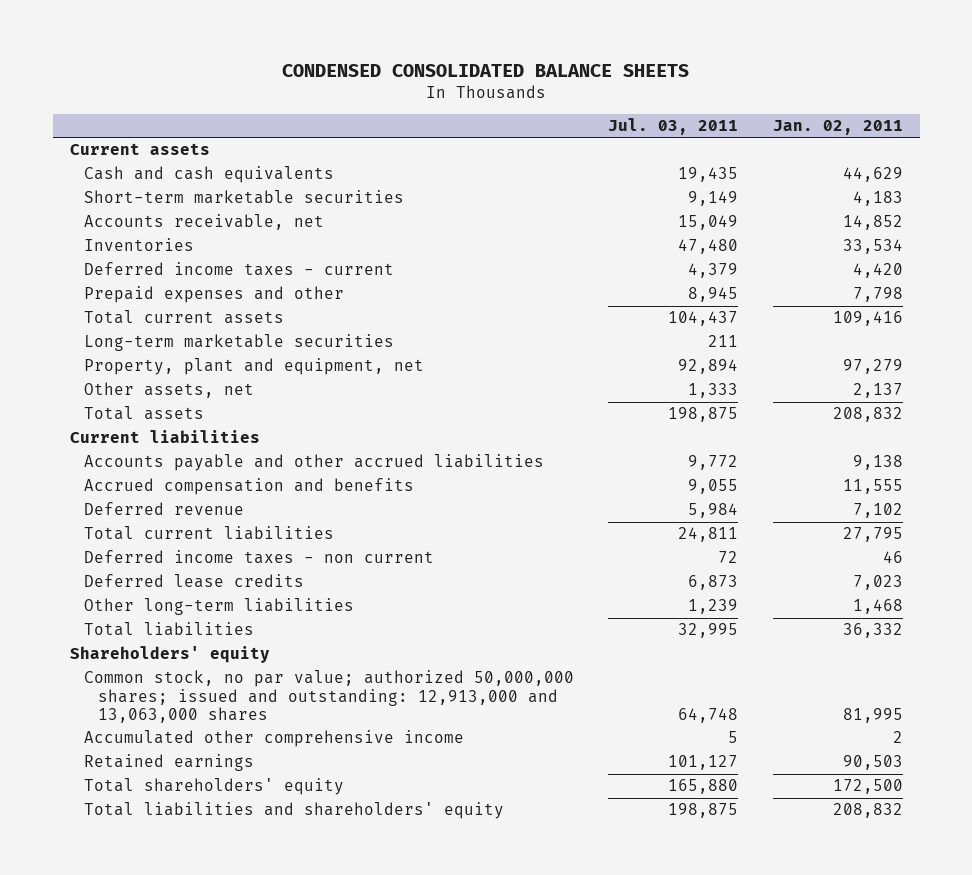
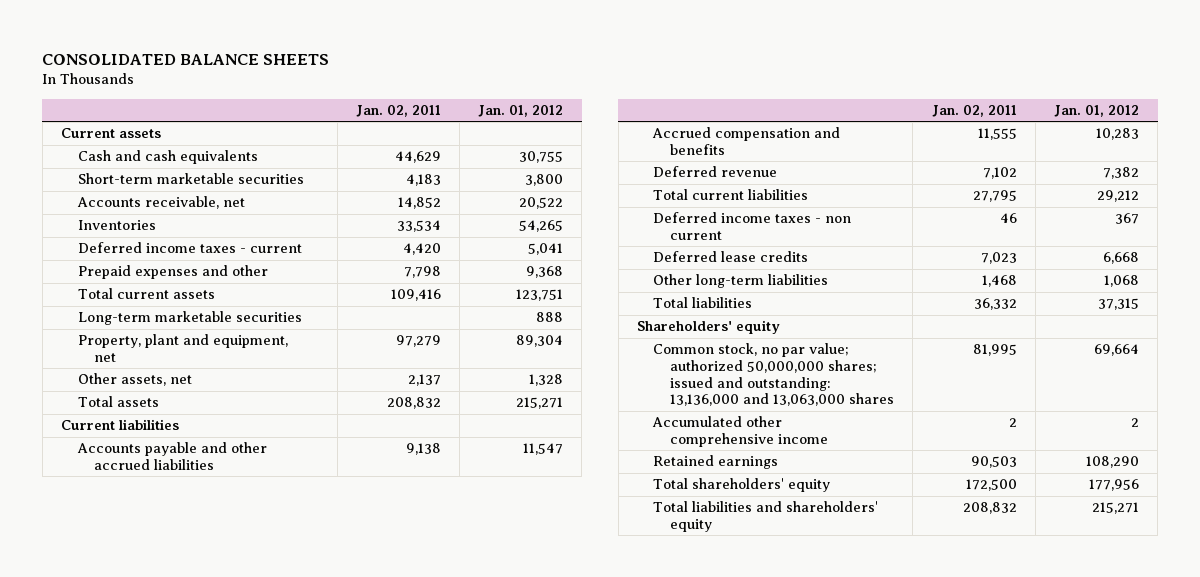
- CONDENSED CONSOLIDATED BALANCE SHEETS
+ CONSOLIDATED BALANCE SHEETS
- | Jul. 03, 2011 | Jan. 02, 2011
+ | Jan. 02, 2011 | Jan. 01, 2012
- Common stock, no par value; authorized 50,000,000 shares; issued and outstanding: 12,913,000 and 13,063,000 shares | 64,748 | 81,995
+ Common stock, no par value; authorized 50,000,000 shares; issued and outstanding: 13,136,000 and 13,063,000 shares | 81,995 | 69,664

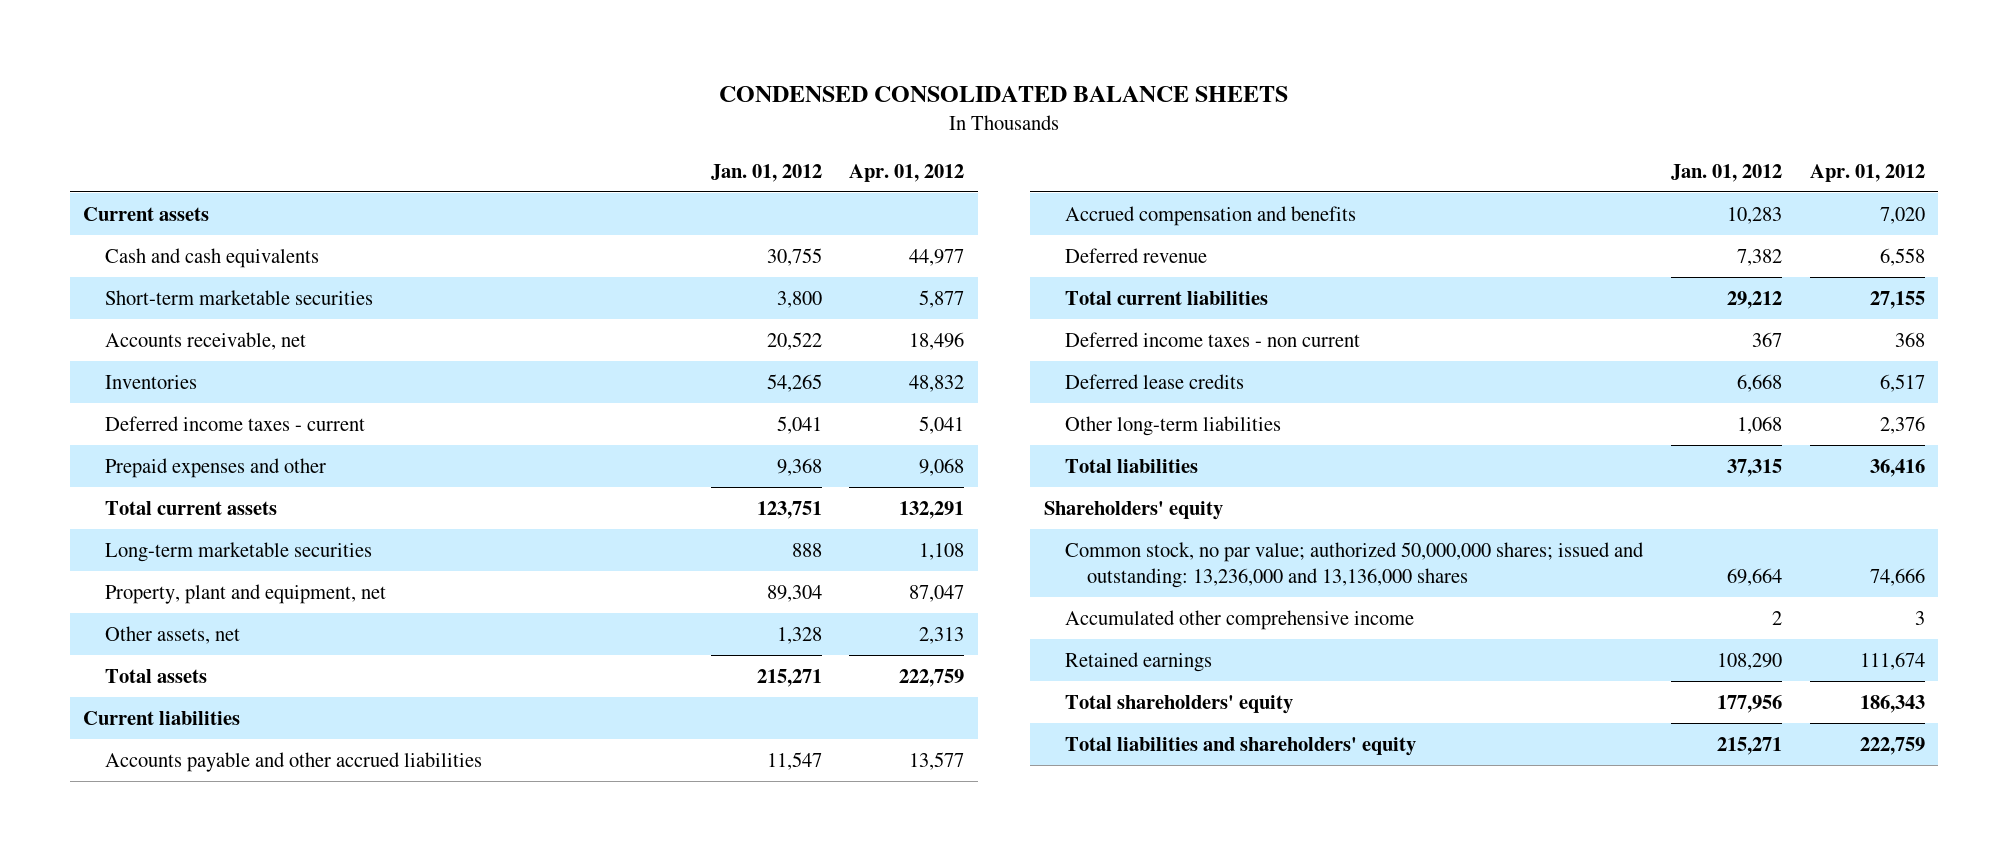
- CONSOLIDATED BALANCE SHEETS
+ CONDENSED CONSOLIDATED BALANCE SHEETS
- | Jan. 02, 2011 | Jan. 01, 2012
+ | Jan. 01, 2012 | Apr. 01, 2012
- Common stock, no par value; authorized 50,000,000 shares; issued and outstanding: 13,136,000 and 13,063,000 shares | 81,995 | 69,664
+ Common stock, no par value; authorized 50,000,000 shares; issued and outstanding: 13,236,000 and 13,136,000 shares | 69,664 | 74,666

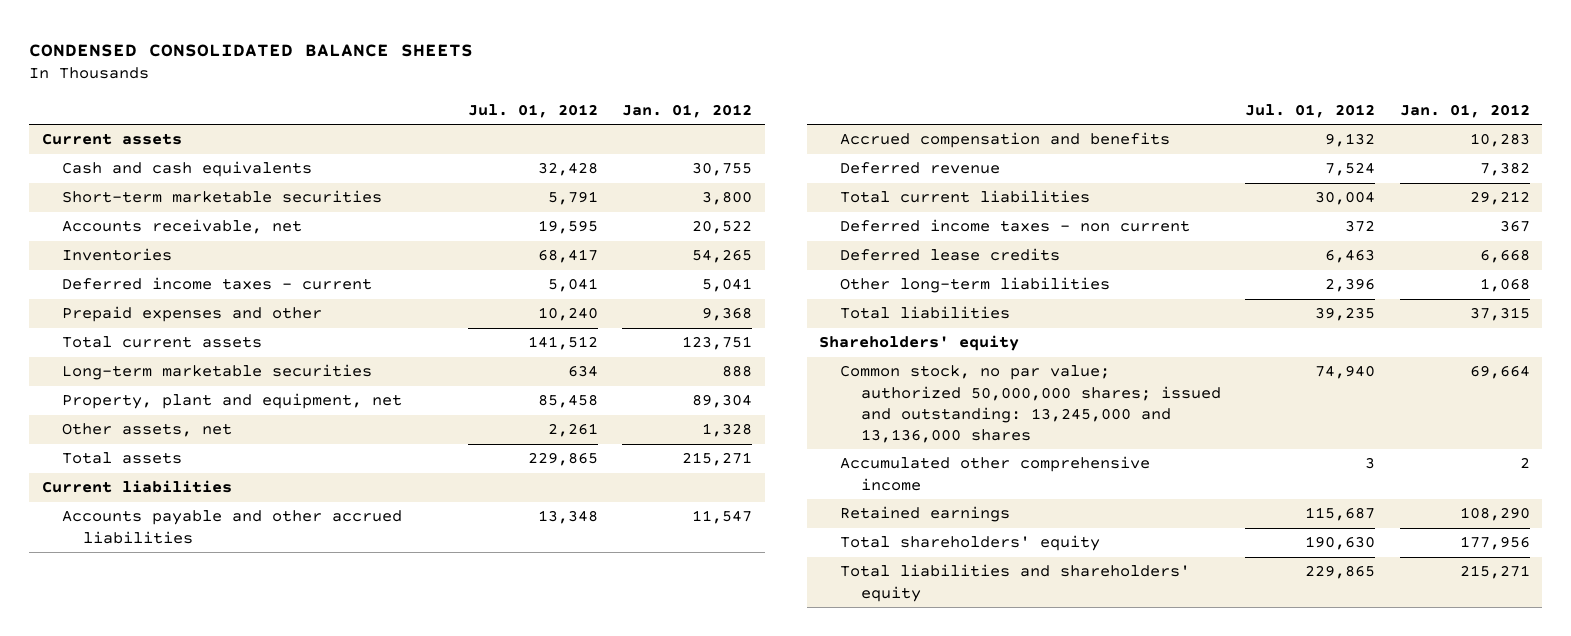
- | Jan. 01, 2012 | Apr. 01, 2012
+ | Jul. 01, 2012 | Jan. 01, 2012
- Common stock, no par value; authorized 50,000,000 shares; issued and outstanding: 13,236,000 and 13,136,000 shares | 69,664 | 74,666
+ Common stock, no par value; authorized 50,000,000 shares; issued and outstanding: 13,245,000 and 13,136,000 shares | 74,940 | 69,664

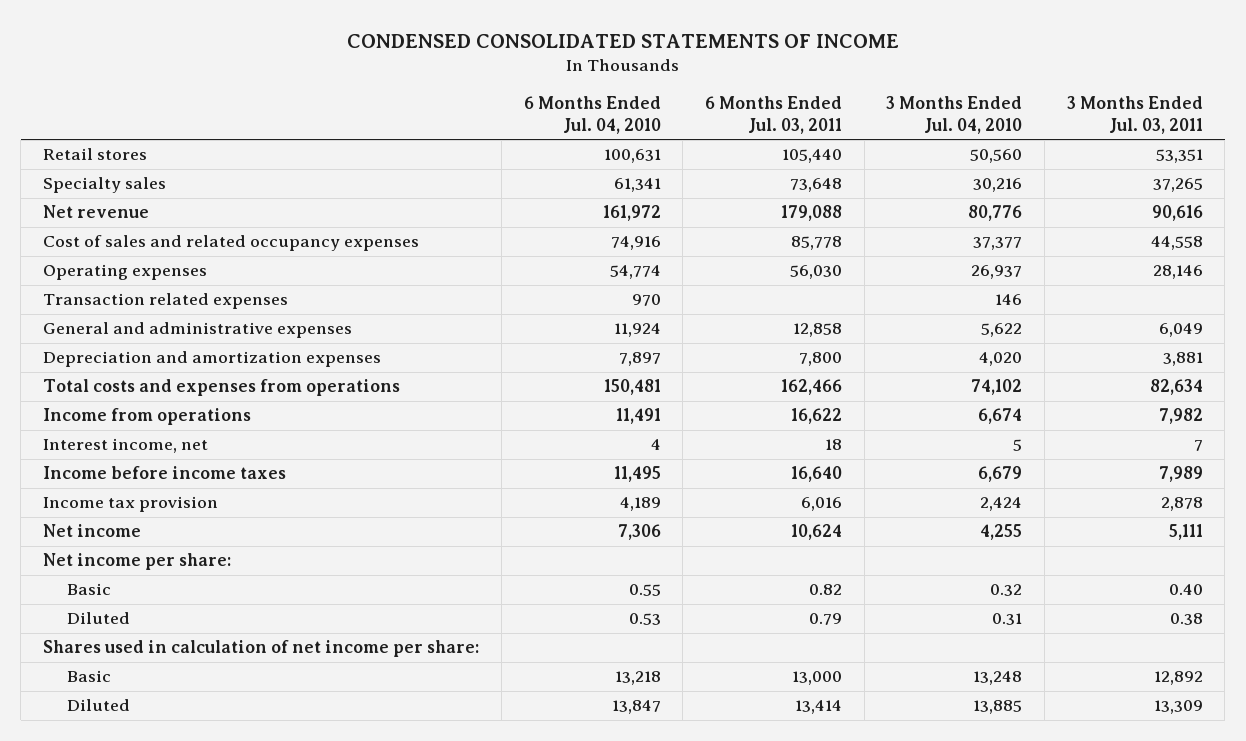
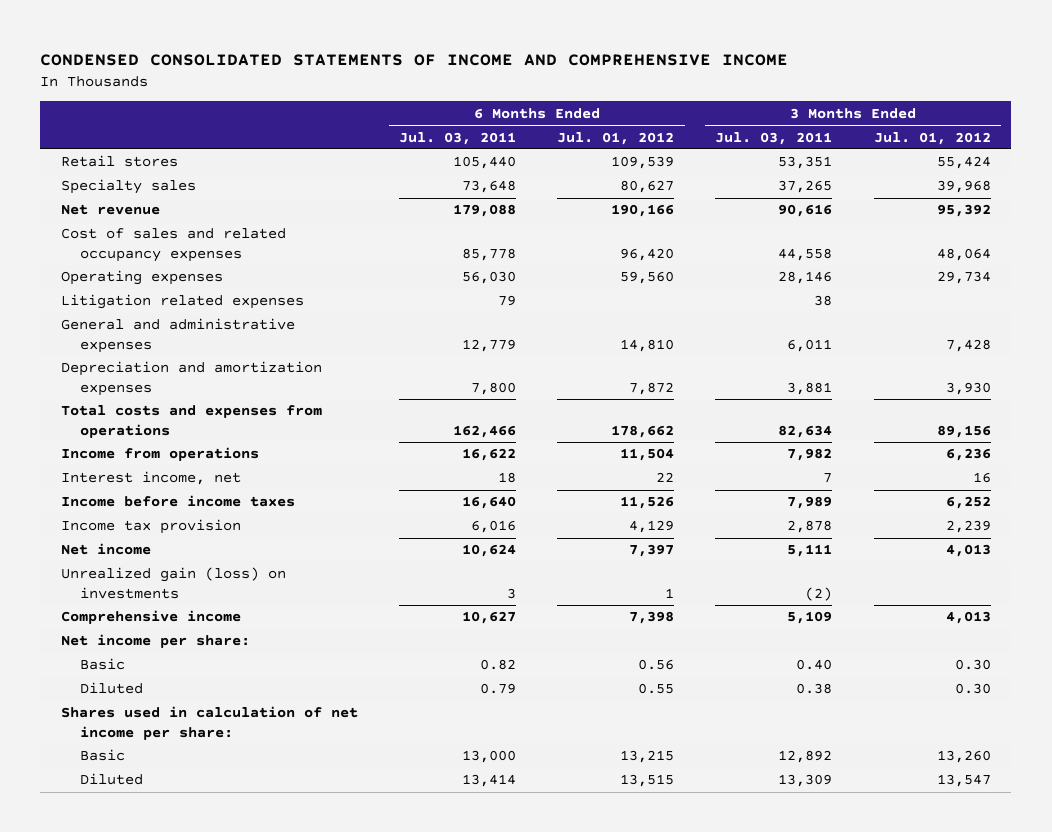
- CONDENSED CONSOLIDATED STATEMENTS OF INCOME
+ CONDENSED CONSOLIDATED STATEMENTS OF INCOME AND COMPREHENSIVE INCOME
- | 6 Months Ended Jul. 04, 2010 | 6 Months Ended Jul. 03, 2011 | 3 Months Ended Jul. 04, 2010 | 3 Months Ended Jul. 03, 2011
+ | 6 Months Ended Jul. 03, 2011 | 6 Months Ended Jul. 01, 2012 | 3 Months Ended Jul. 03, 2011 | 3 Months Ended Jul. 01, 2012
- Transaction related expenses | 970 | | 146 |
- General and administrative expenses | 11,924 | 12,858 | 5,622 | 6,049
+ Litigation related expenses | 79 | | 38 |
+ General and administrative expenses | 12,779 | 14,810 | 6,011 | 7,428
+ Unrealized gain (loss) on investments | 3 | 1 | (2) |
+ Comprehensive income | 10,627 | 7,398 | 5,109 | 4,013

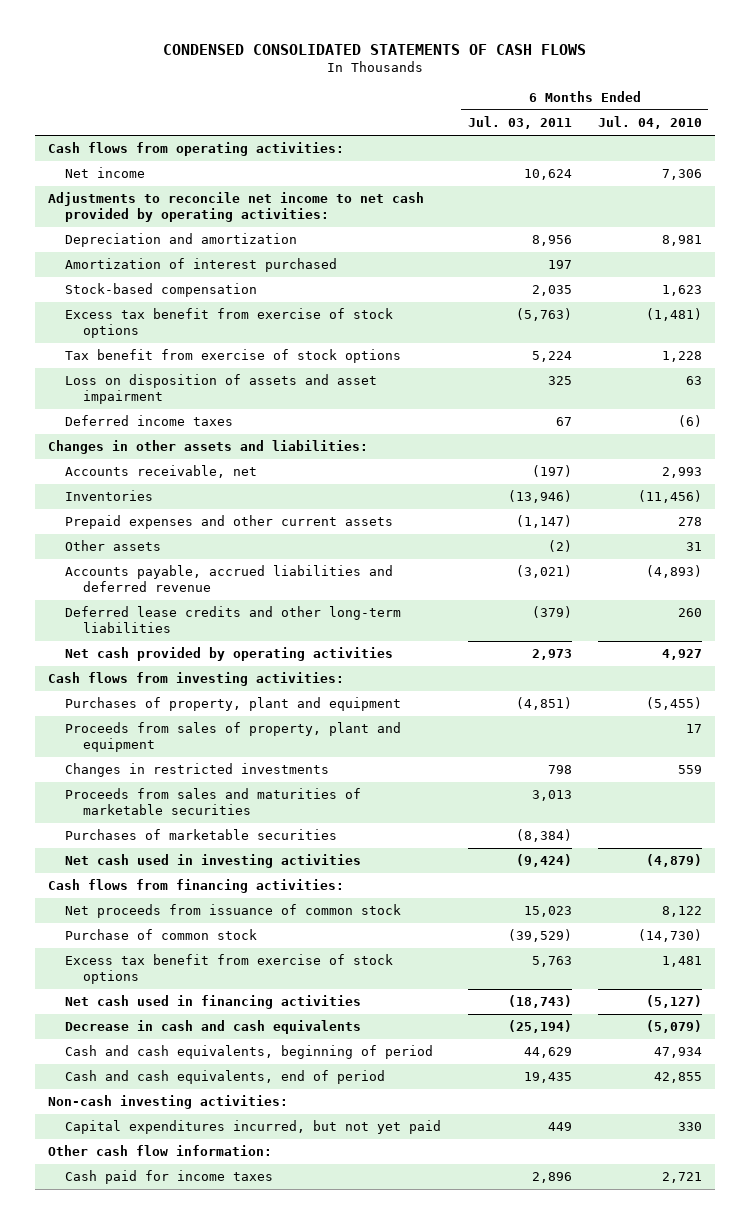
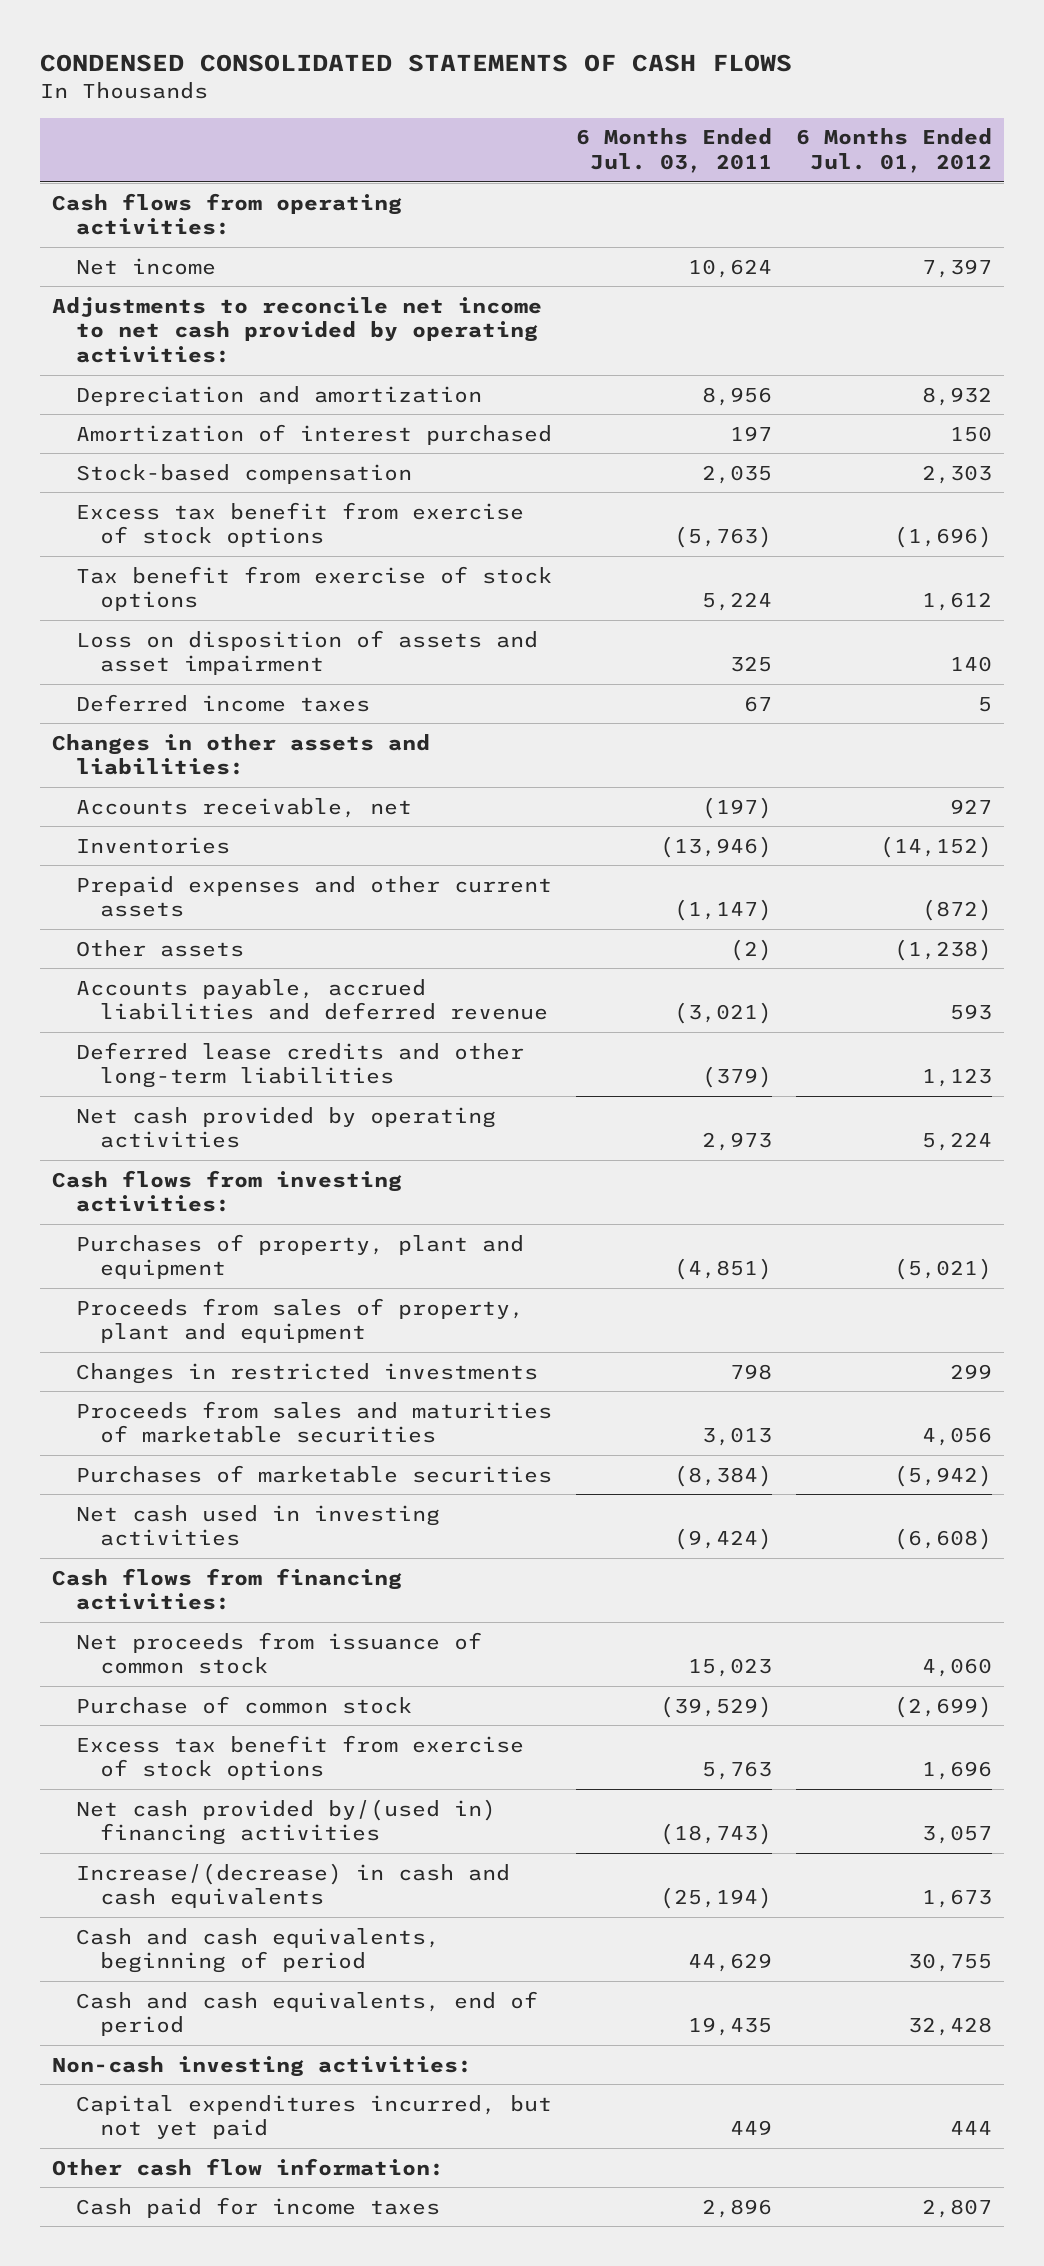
- | 6 Months Ended Jul. 03, 2011 | 6 Months Ended Jul. 04, 2010
+ | 6 Months Ended Jul. 03, 2011 | 6 Months Ended Jul. 01, 2012
- Net cash used in financing activities | (18,743) | (5,127)
- Decrease in cash and cash equivalents | (25,194) | (5,079)
+ Net cash provided by/(used in) financing activities | (18,743) | 3,057
+ Increase/(decrease) in cash and cash equivalents | (25,194) | 1,673

